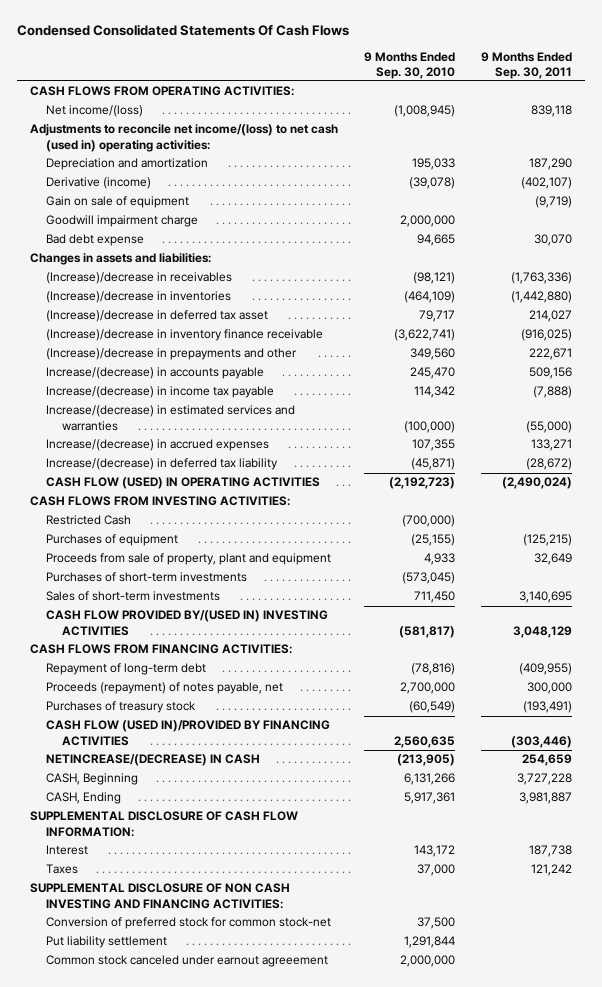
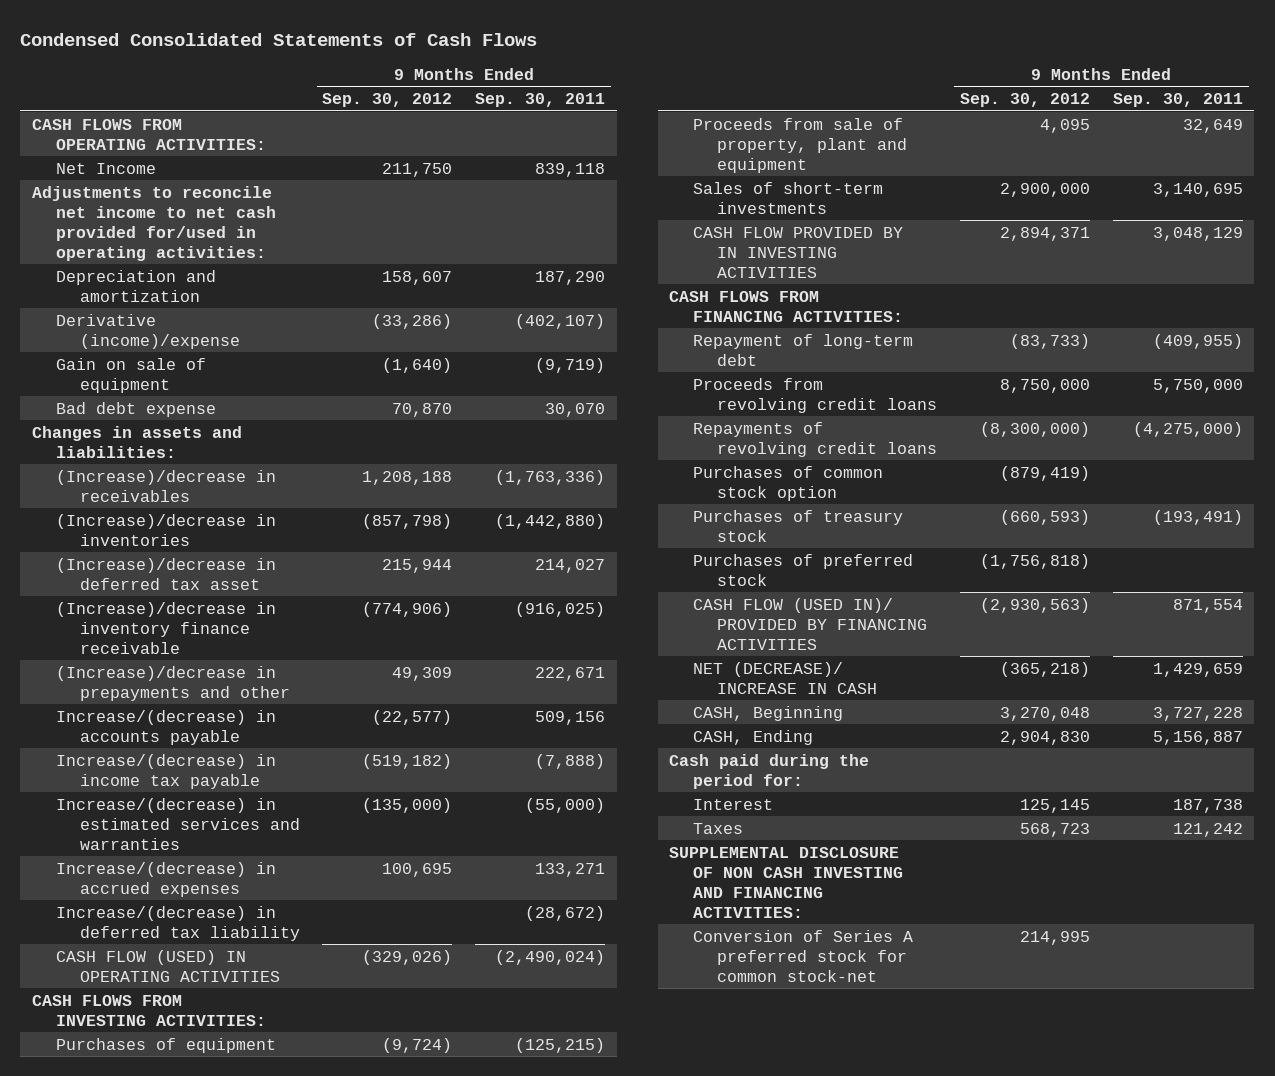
- Condensed Consolidated Statements Of Cash Flows
+ Condensed Consolidated Statements of Cash Flows
- | 9 Months Ended Sep. 30, 2010 | 9 Months Ended Sep. 30, 2011
+ | 9 Months Ended Sep. 30, 2012 | 9 Months Ended Sep. 30, 2011
- Net income/(loss) | (1,008,945) | 839,118
- Adjustments to reconcile net income/(loss) to net cash (used in) operating activities:
+ Net Income | 211,750 | 839,118
+ Adjustments to reconcile net income to net cash provided for/used in operating activities:
- Derivative (income) | (39,078) | (402,107)
+ Derivative (income)/expense | (33,286) | (402,107)
- Goodwill impairment charge | 2,000,000 |
- Restricted Cash | (700,000) |
- Purchases of short-term investments | (573,045) |
- CASH FLOW PROVIDED BY/(USED IN) INVESTING ACTIVITIES | (581,817) | 3,048,129
+ CASH FLOW PROVIDED BY IN INVESTING ACTIVITIES | 2,894,371 | 3,048,129
- Proceeds (repayment) of notes payable, net | 2,700,000 | 300,000
+ Proceeds from revolving credit loans | 8,750,000 | 5,750,000
+ Repayments of revolving credit loans | (8,300,000) | (4,275,000)
+ Purchases of common stock option | (879,419) |
- CASH FLOW (USED IN)/PROVIDED BY FINANCING ACTIVITIES | 2,560,635 | (303,446)
- NETINCREASE/(DECREASE) IN CASH | (213,905) | 254,659
+ Purchases of preferred stock | (1,756,818) |
+ CASH FLOW (USED IN)/ PROVIDED BY FINANCING ACTIVITIES | (2,930,563) | 871,554
+ NET (DECREASE)/ INCREASE IN CASH | (365,218) | 1,429,659
- CASH, Ending | 5,917,361 | 3,981,887
- SUPPLEMENTAL DISCLOSURE OF CASH FLOW INFORMATION:
+ CASH, Ending | 2,904,830 | 5,156,887
+ Cash paid during the period for:
- Conversion of preferred stock for common stock-net | 37,500 |
- Put liability settlement | 1,291,844 |
- Common stock canceled under earnout agreeement | 2,000,000 |
+ Conversion of Series A preferred stock for common stock-net | 214,995 |

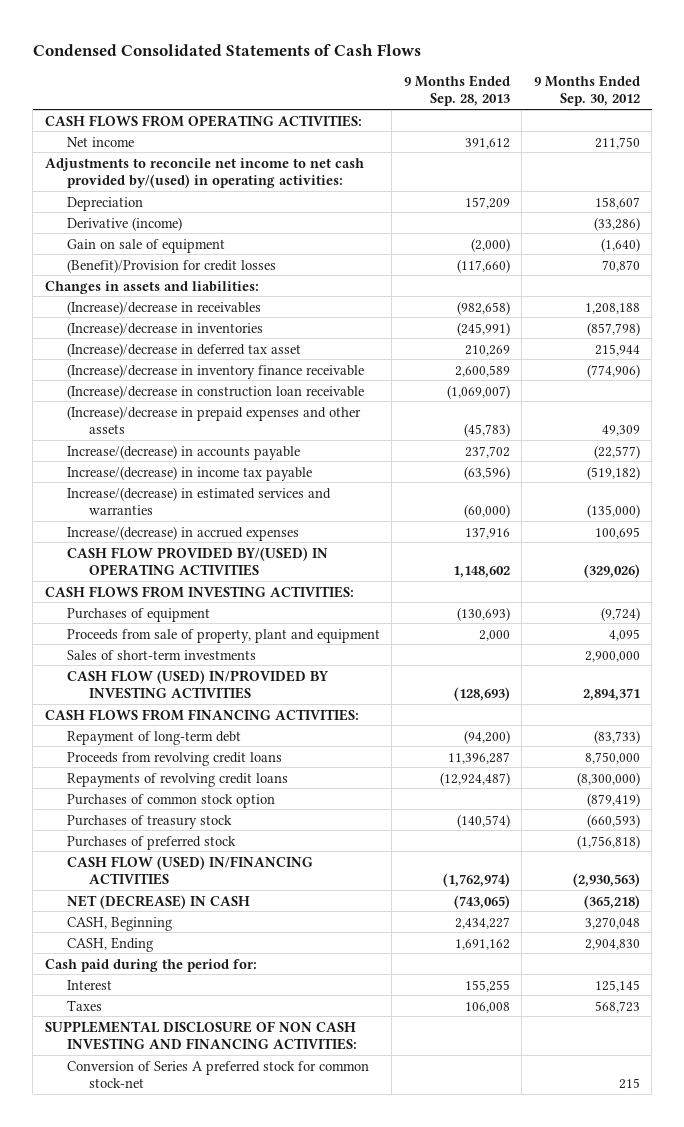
- | 9 Months Ended Sep. 30, 2012 | 9 Months Ended Sep. 30, 2011
+ | 9 Months Ended Sep. 28, 2013 | 9 Months Ended Sep. 30, 2012
- Net Income | 211,750 | 839,118
- Adjustments to reconcile net income to net cash provided for/used in operating activities:
- Depreciation and amortization | 158,607 | 187,290
- Derivative (income)/expense | (33,286) | (402,107)
+ Net income | 391,612 | 211,750
+ Adjustments to reconcile net income to net cash provided by/(used) in operating activities:
+ Depreciation | 157,209 | 158,607
+ Derivative (income) | | (33,286)
- Bad debt expense | 70,870 | 30,070
+ (Benefit)/Provision for credit losses | (117,660) | 70,870
- (Increase)/decrease in prepayments and other | 49,309 | 222,671
+ (Increase)/decrease in construction loan receivable | (1,069,007) |
+ (Increase)/decrease in prepaid expenses and other assets | (45,783) | 49,309
- Increase/(decrease) in deferred tax liability | | (28,672)
- CASH FLOW (USED) IN OPERATING ACTIVITIES | (329,026) | (2,490,024)
+ CASH FLOW PROVIDED BY/(USED) IN OPERATING ACTIVITIES | 1,148,602 | (329,026)
- CASH FLOW PROVIDED BY IN INVESTING ACTIVITIES | 2,894,371 | 3,048,129
+ CASH FLOW (USED) IN/PROVIDED BY INVESTING ACTIVITIES | (128,693) | 2,894,371
- CASH FLOW (USED IN)/ PROVIDED BY FINANCING ACTIVITIES | (2,930,563) | 871,554
- NET (DECREASE)/ INCREASE IN CASH | (365,218) | 1,429,659
+ CASH FLOW (USED) IN/FINANCING ACTIVITIES | (1,762,974) | (2,930,563)
+ NET (DECREASE) IN CASH | (743,065) | (365,218)
- Conversion of Series A preferred stock for common stock-net | 214,995 |
+ Conversion of Series A preferred stock for common stock-net | | 215

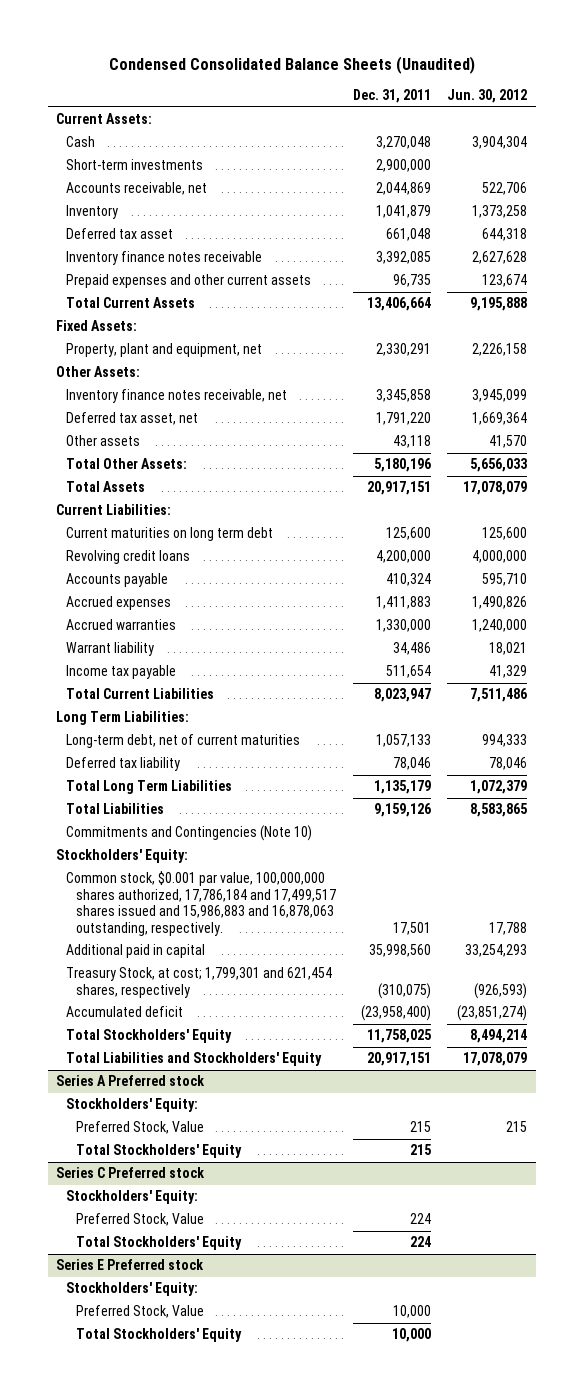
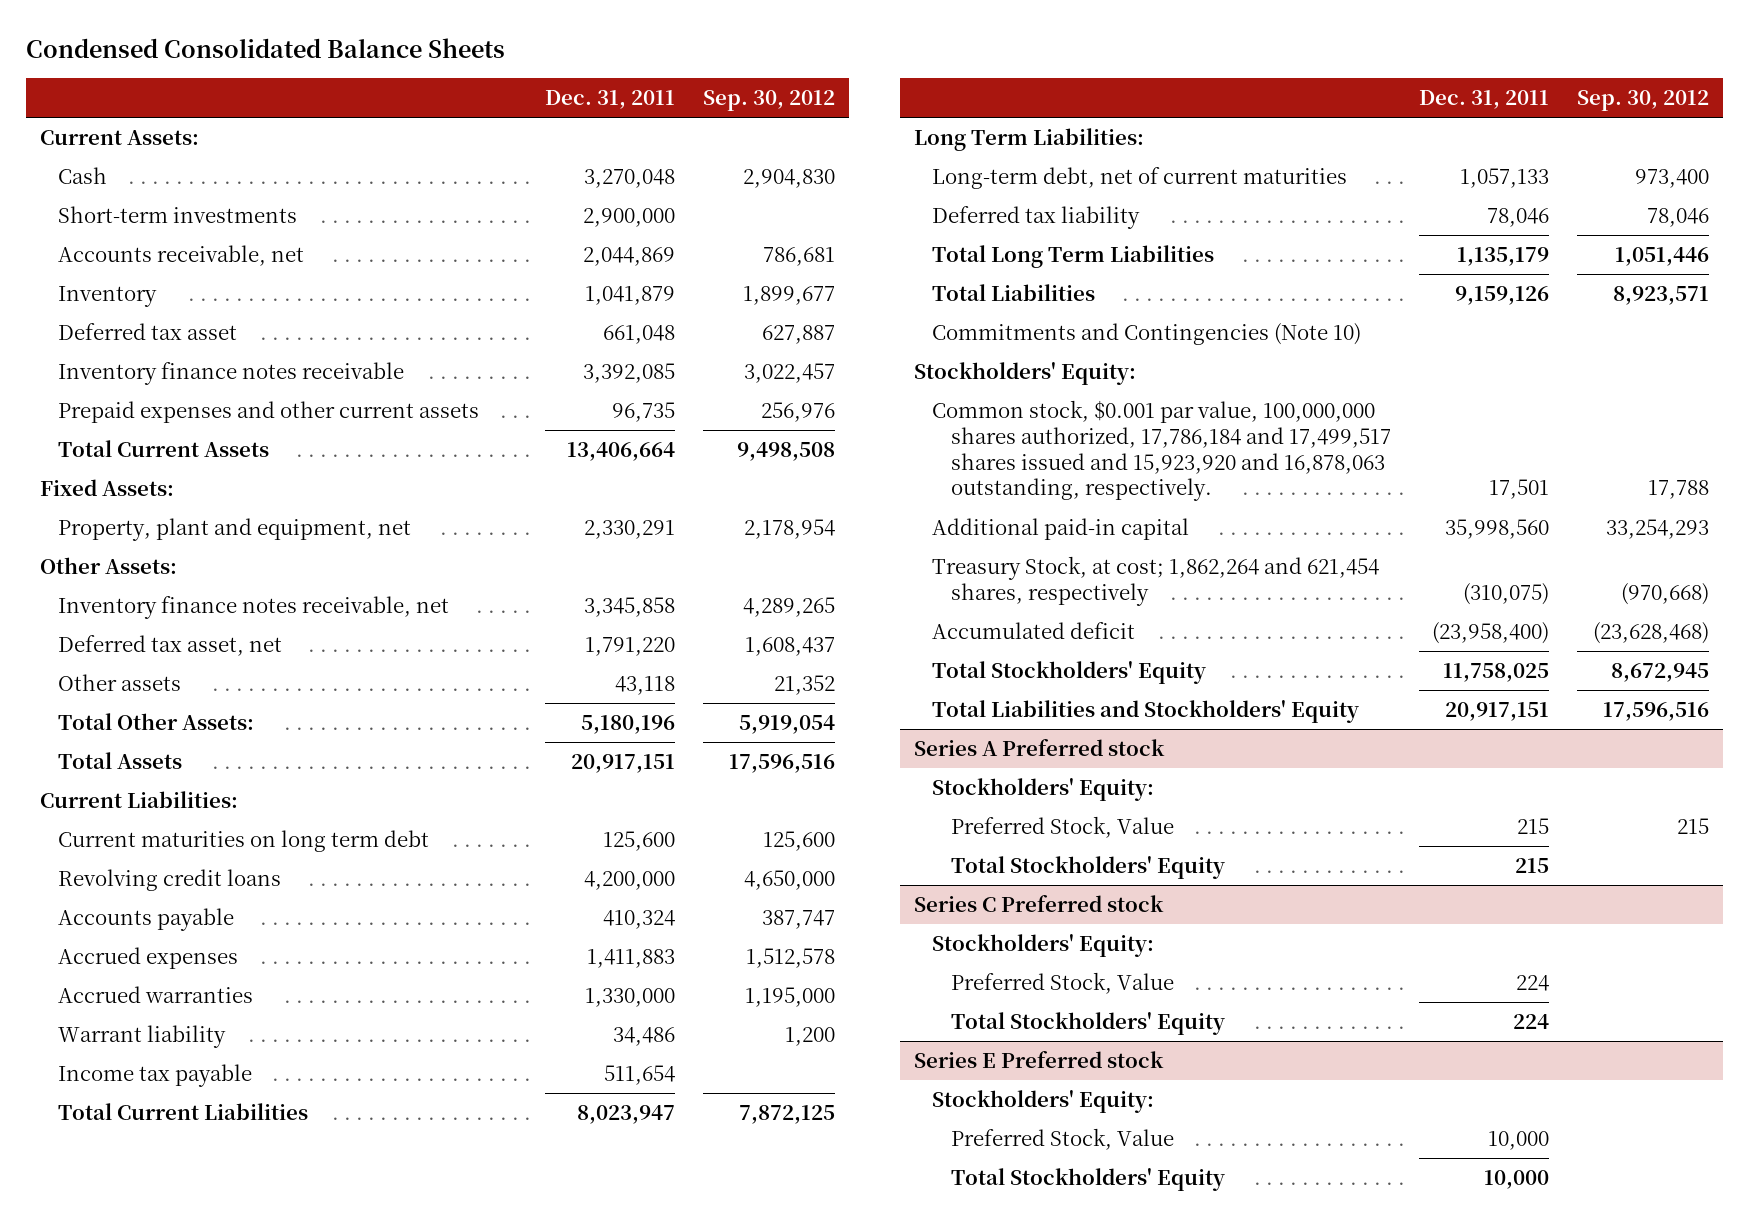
- Condensed Consolidated Balance Sheets (Unaudited)
+ Condensed Consolidated Balance Sheets
- | Dec. 31, 2011 | Jun. 30, 2012
+ | Dec. 31, 2011 | Sep. 30, 2012
- Common stock, $0.001 par value, 100,000,000 shares authorized, 17,786,184 and 17,499,517 shares issued and 15,986,883 and 16,878,063 outstanding, respectively. | 17,501 | 17,788
- Additional paid in capital | 35,998,560 | 33,254,293
- Treasury Stock, at cost; 1,799,301 and 621,454 shares, respectively | (310,075) | (926,593)
+ Common stock, $0.001 par value, 100,000,000 shares authorized, 17,786,184 and 17,499,517 shares issued and 15,923,920 and 16,878,063 outstanding, respectively. | 17,501 | 17,788
+ Additional paid-in capital | 35,998,560 | 33,254,293
+ Treasury Stock, at cost; 1,862,264 and 621,454 shares, respectively | (310,075) | (970,668)

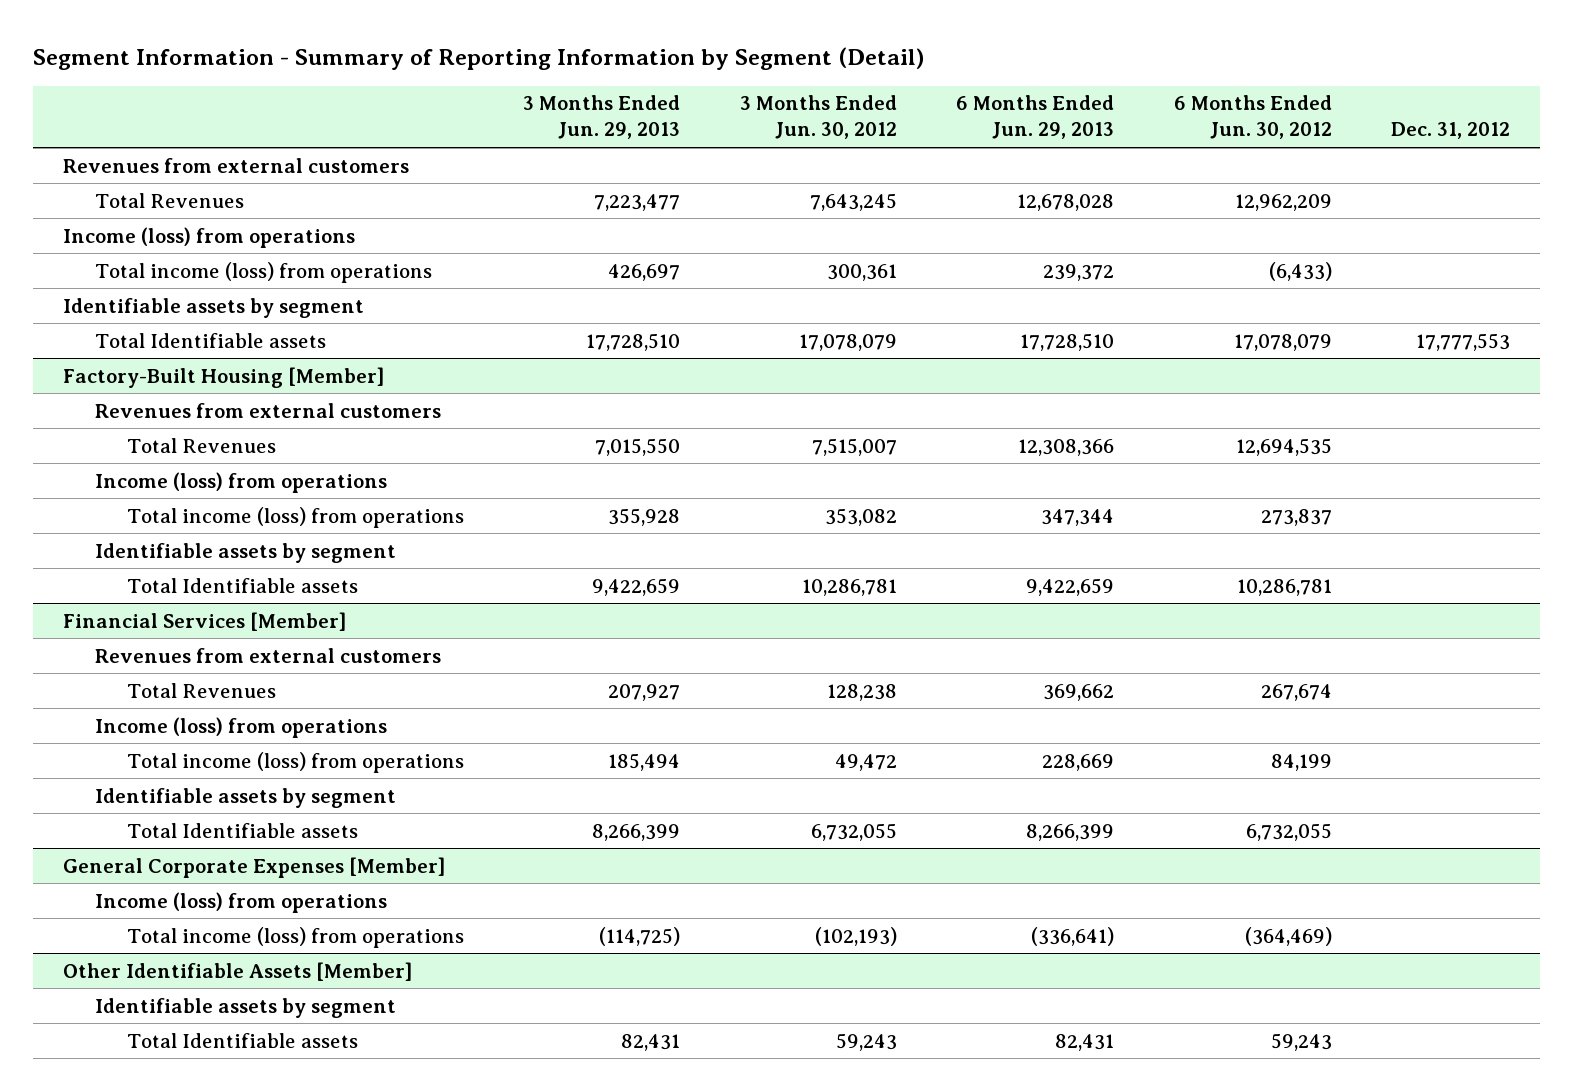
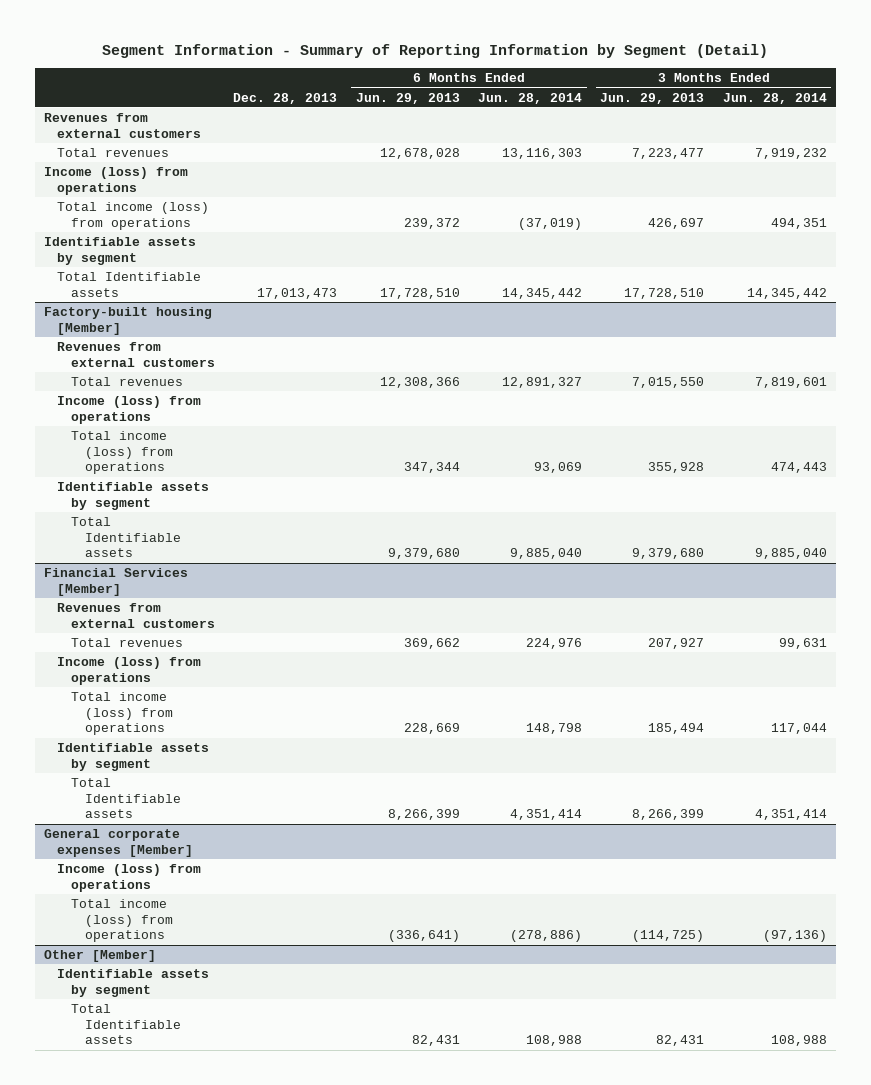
- | 3 Months Ended Jun. 29, 2013 | 3 Months Ended Jun. 30, 2012 | 6 Months Ended Jun. 29, 2013 | 6 Months Ended Jun. 30, 2012 | Dec. 31, 2012
+ | Dec. 28, 2013 | 6 Months Ended Jun. 29, 2013 | 6 Months Ended Jun. 28, 2014 | 3 Months Ended Jun. 29, 2013 | 3 Months Ended Jun. 28, 2014
- Total Revenues | 7,223,477 | 7,643,245 | 12,678,028 | 12,962,209 |
+ Total revenues | | 12,678,028 | 13,116,303 | 7,223,477 | 7,919,232
- Factory-Built Housing [Member]
+ Factory-built housing [Member]
- Total Revenues | 7,015,550 | 7,515,007 | 12,308,366 | 12,694,535 |
+ Total revenues | | 12,308,366 | 12,891,327 | 7,015,550 | 7,819,601
- Total Identifiable assets | 9,422,659 | 10,286,781 | 9,422,659 | 10,286,781 |
+ Total Identifiable assets | | 9,379,680 | 9,885,040 | 9,379,680 | 9,885,040
@ Financial Services [Member]
- Total Revenues | 207,927 | 128,238 | 369,662 | 267,674 |
+ Total revenues | | 369,662 | 224,976 | 207,927 | 99,631
- General Corporate Expenses [Member]
+ General corporate expenses [Member]
- Other Identifiable Assets [Member]
+ Other [Member]

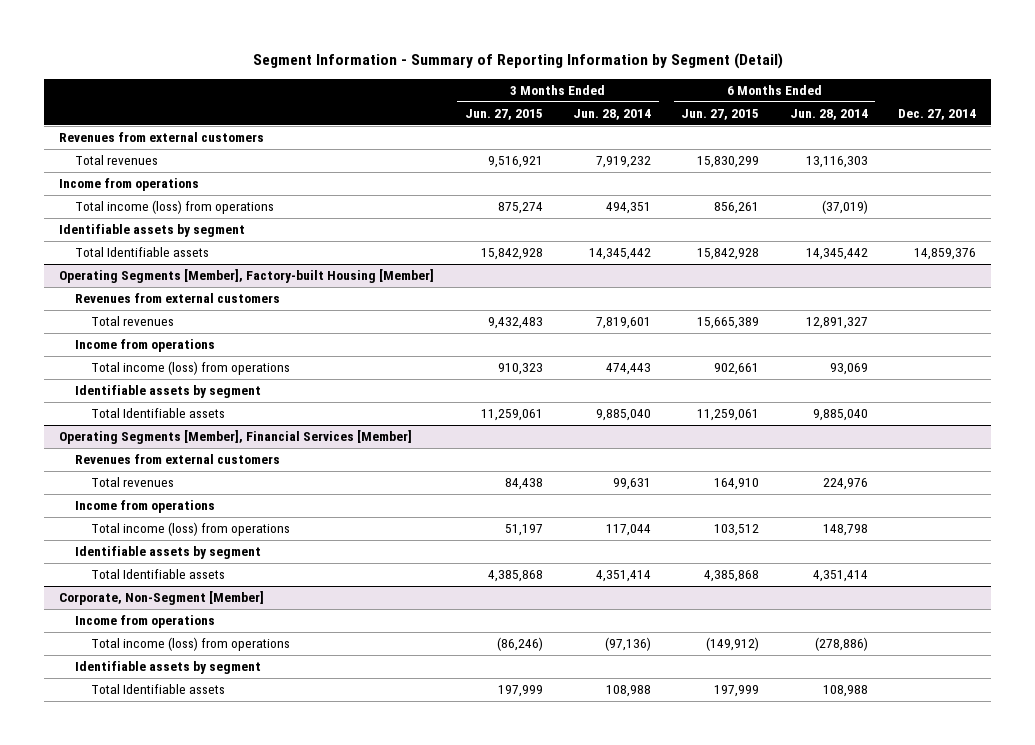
- | Dec. 28, 2013 | 6 Months Ended Jun. 29, 2013 | 6 Months Ended Jun. 28, 2014 | 3 Months Ended Jun. 29, 2013 | 3 Months Ended Jun. 28, 2014
+ | 3 Months Ended Jun. 27, 2015 | 3 Months Ended Jun. 28, 2014 | 6 Months Ended Jun. 27, 2015 | 6 Months Ended Jun. 28, 2014 | Dec. 27, 2014
- Income (loss) from operations
+ Income from operations
- Factory-built housing [Member]
+ Operating Segments [Member], Factory-built Housing [Member]
- Income (loss) from operations
+ Income from operations
- Financial Services [Member]
+ Operating Segments [Member], Financial Services [Member]
- Income (loss) from operations
+ Income from operations
- General corporate expenses [Member]
- Income (loss) from operations
+ Corporate, Non-Segment [Member]
+ Income from operations
- Other [Member]

